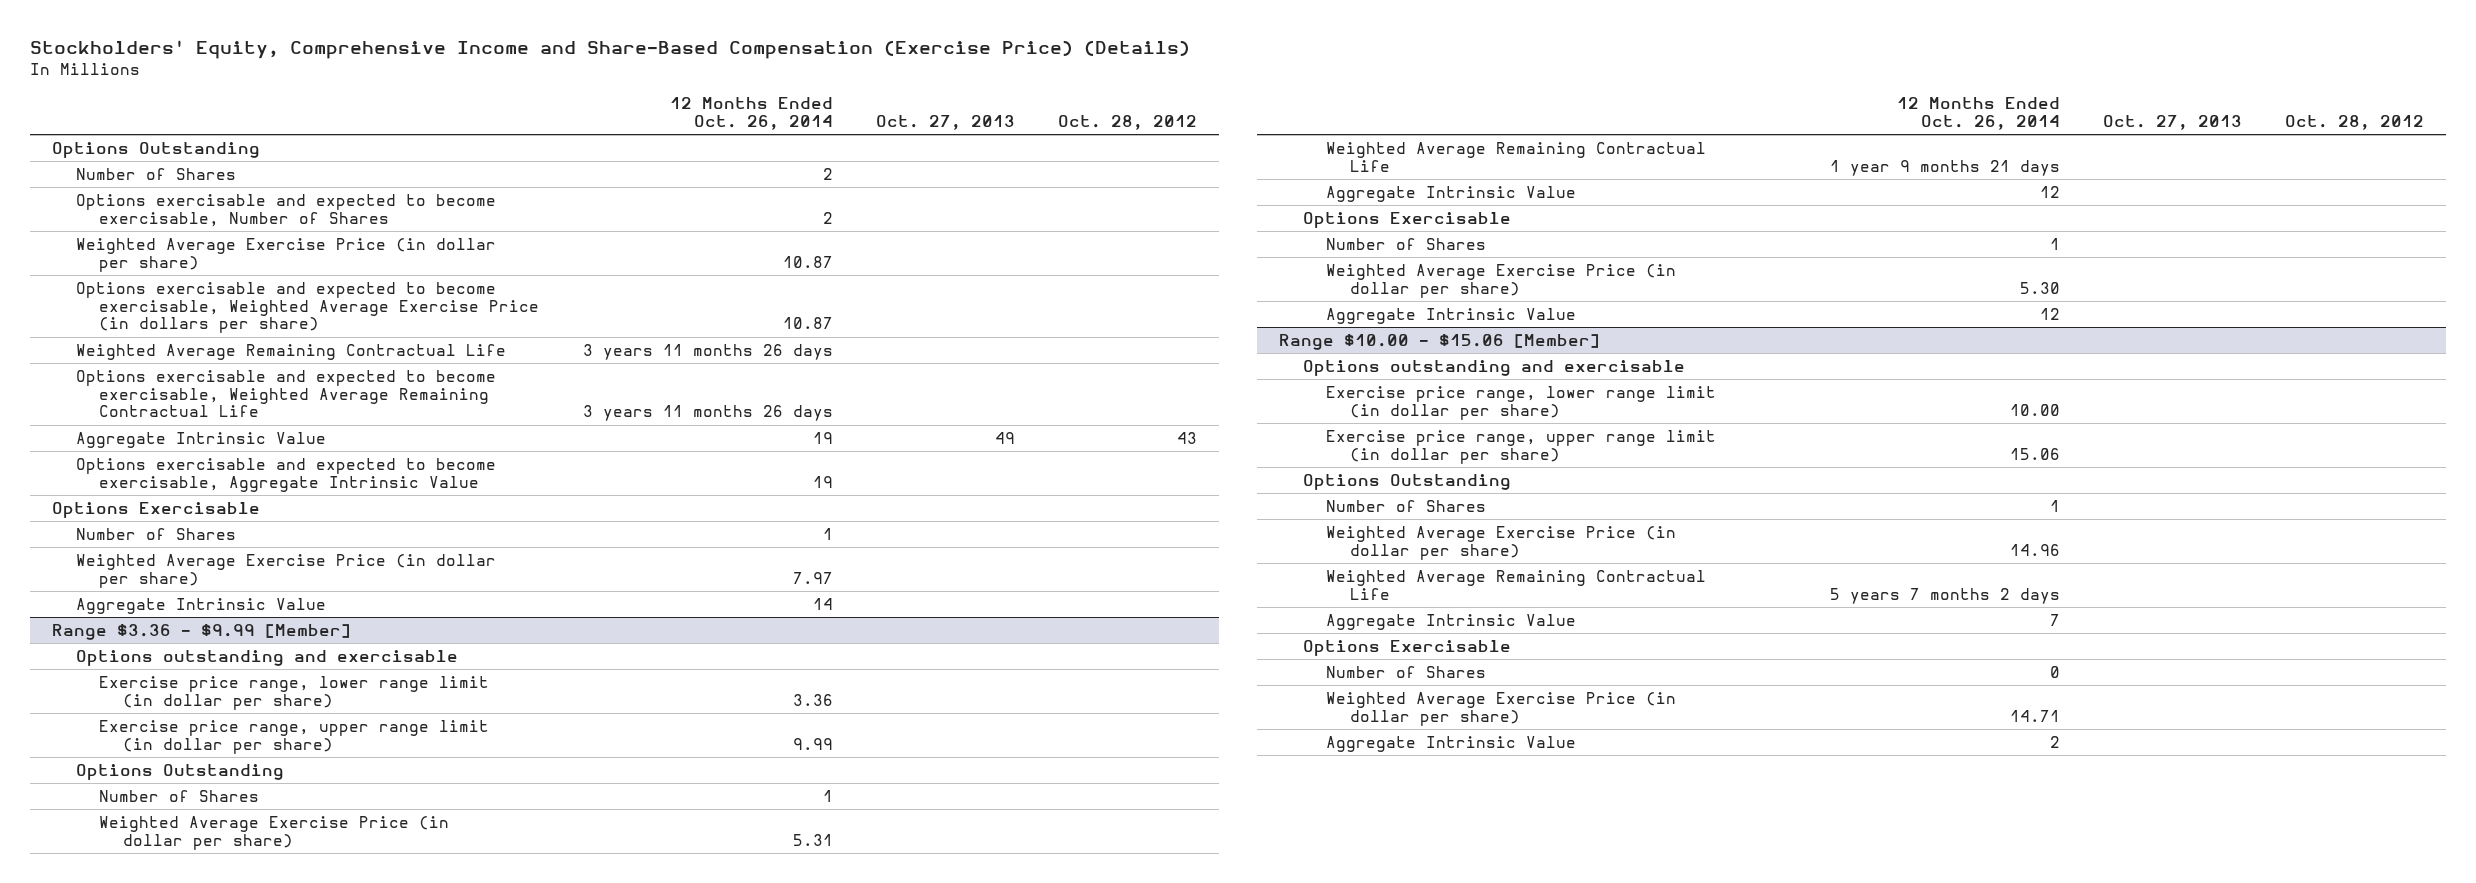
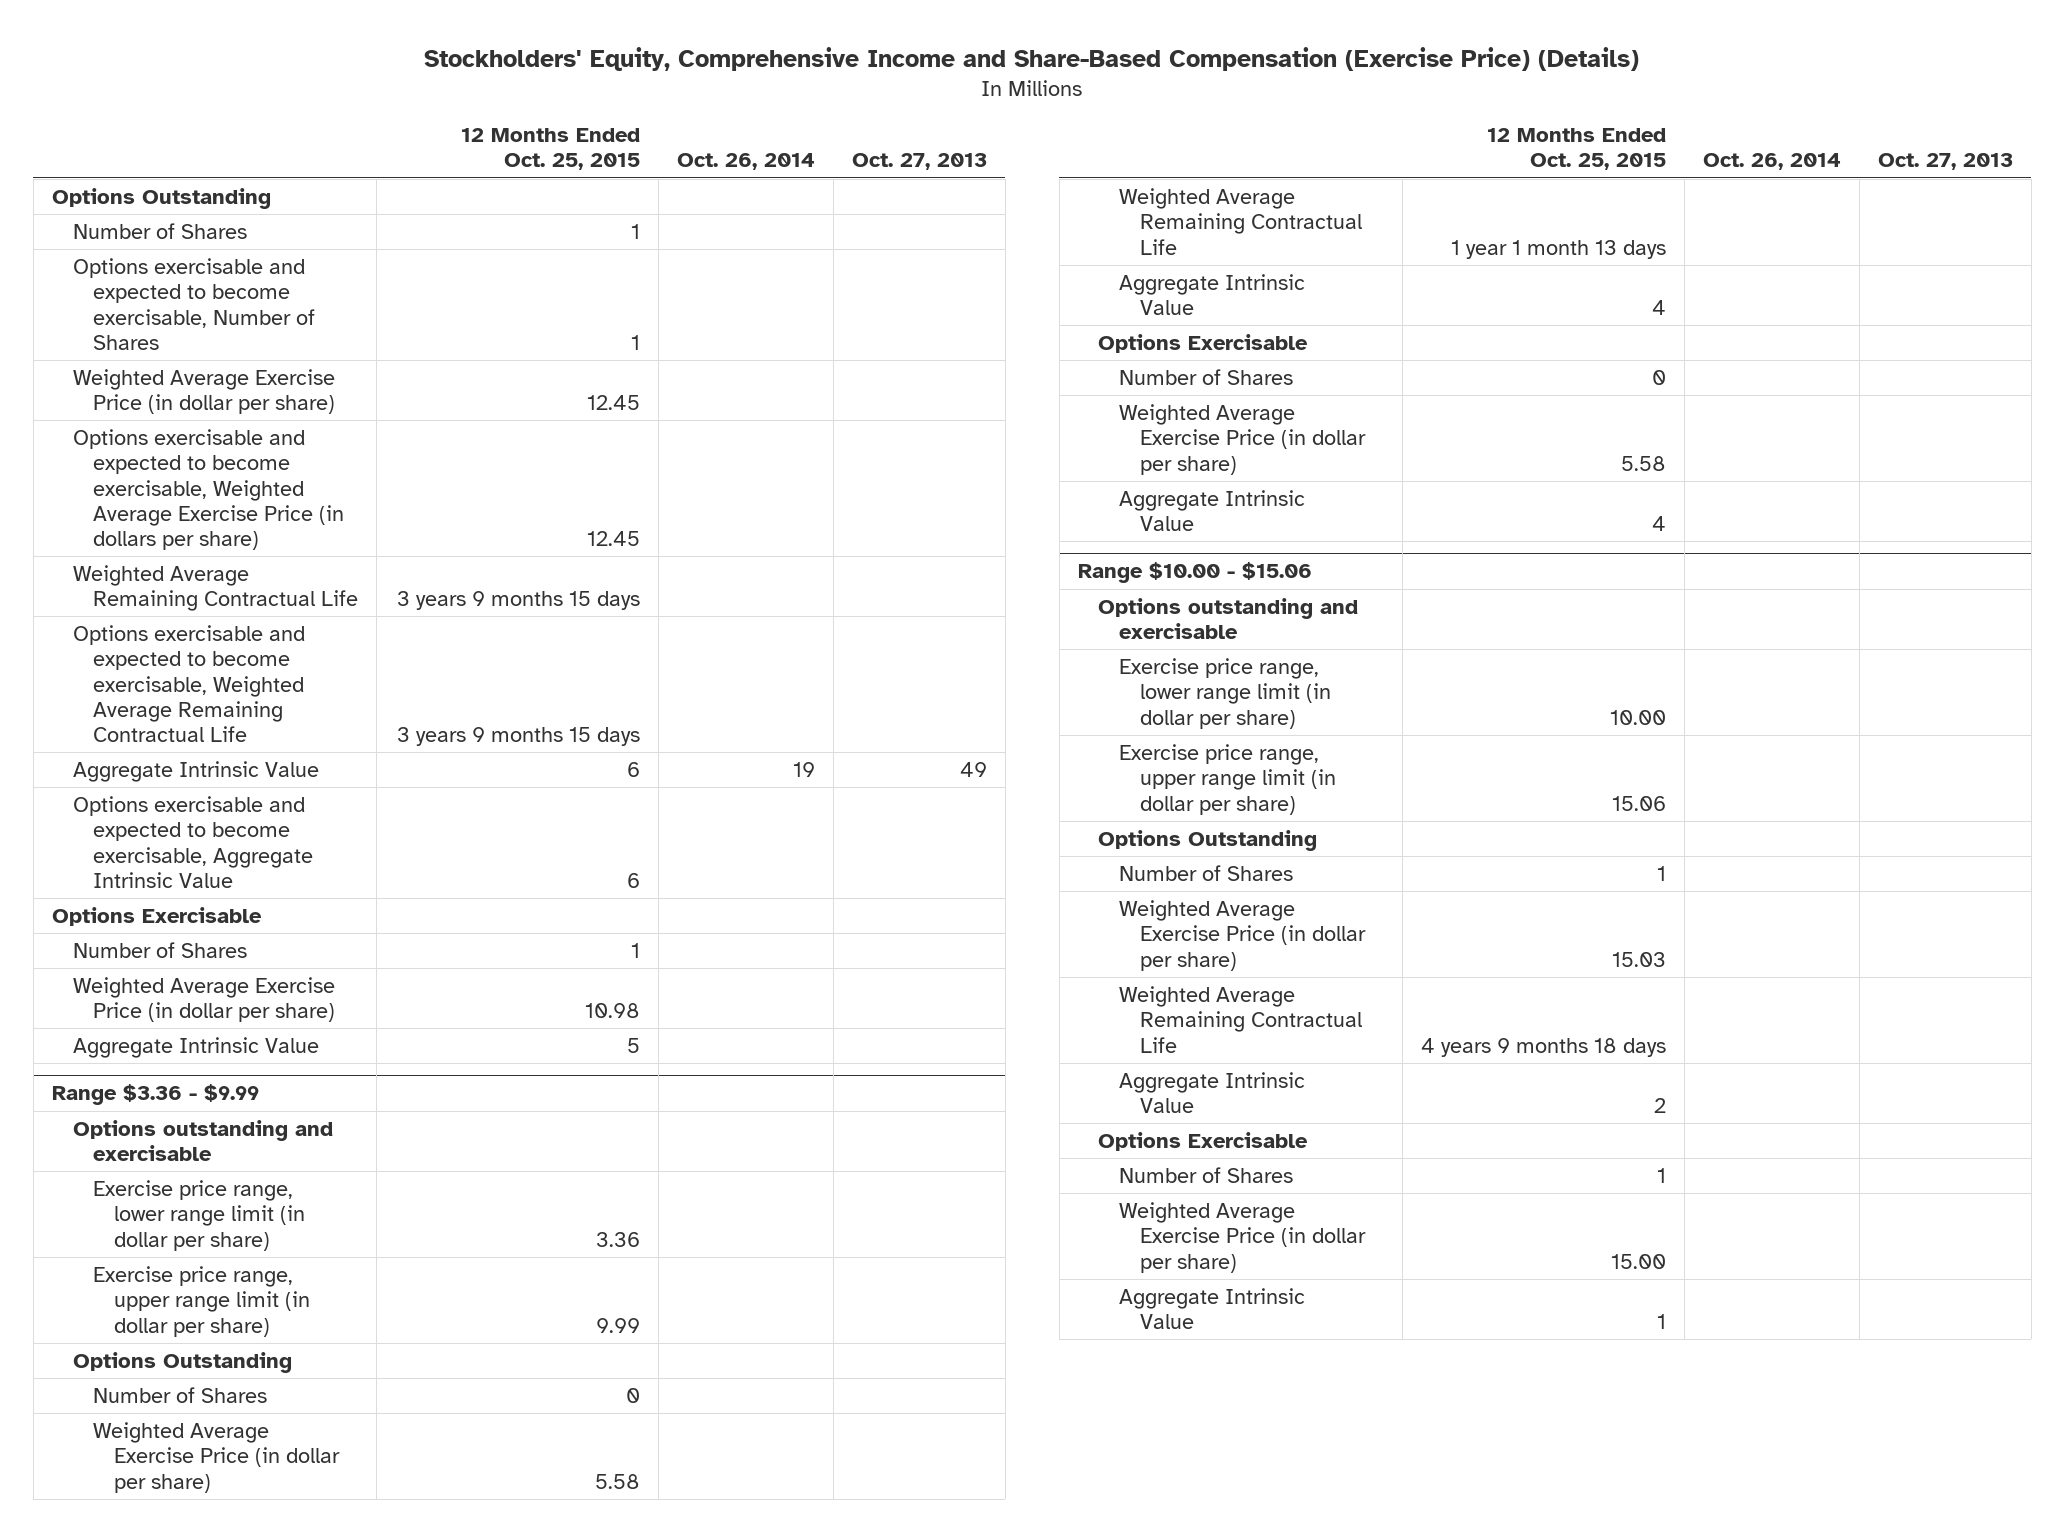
- | 12 Months Ended Oct. 26, 2014 | Oct. 27, 2013 | Oct. 28, 2012
+ | 12 Months Ended Oct. 25, 2015 | Oct. 26, 2014 | Oct. 27, 2013
- Range $3.36 - $9.99 [Member]
+ Range $3.36 - $9.99
- Range $10.00 - $15.06 [Member]
+ Range $10.00 - $15.06

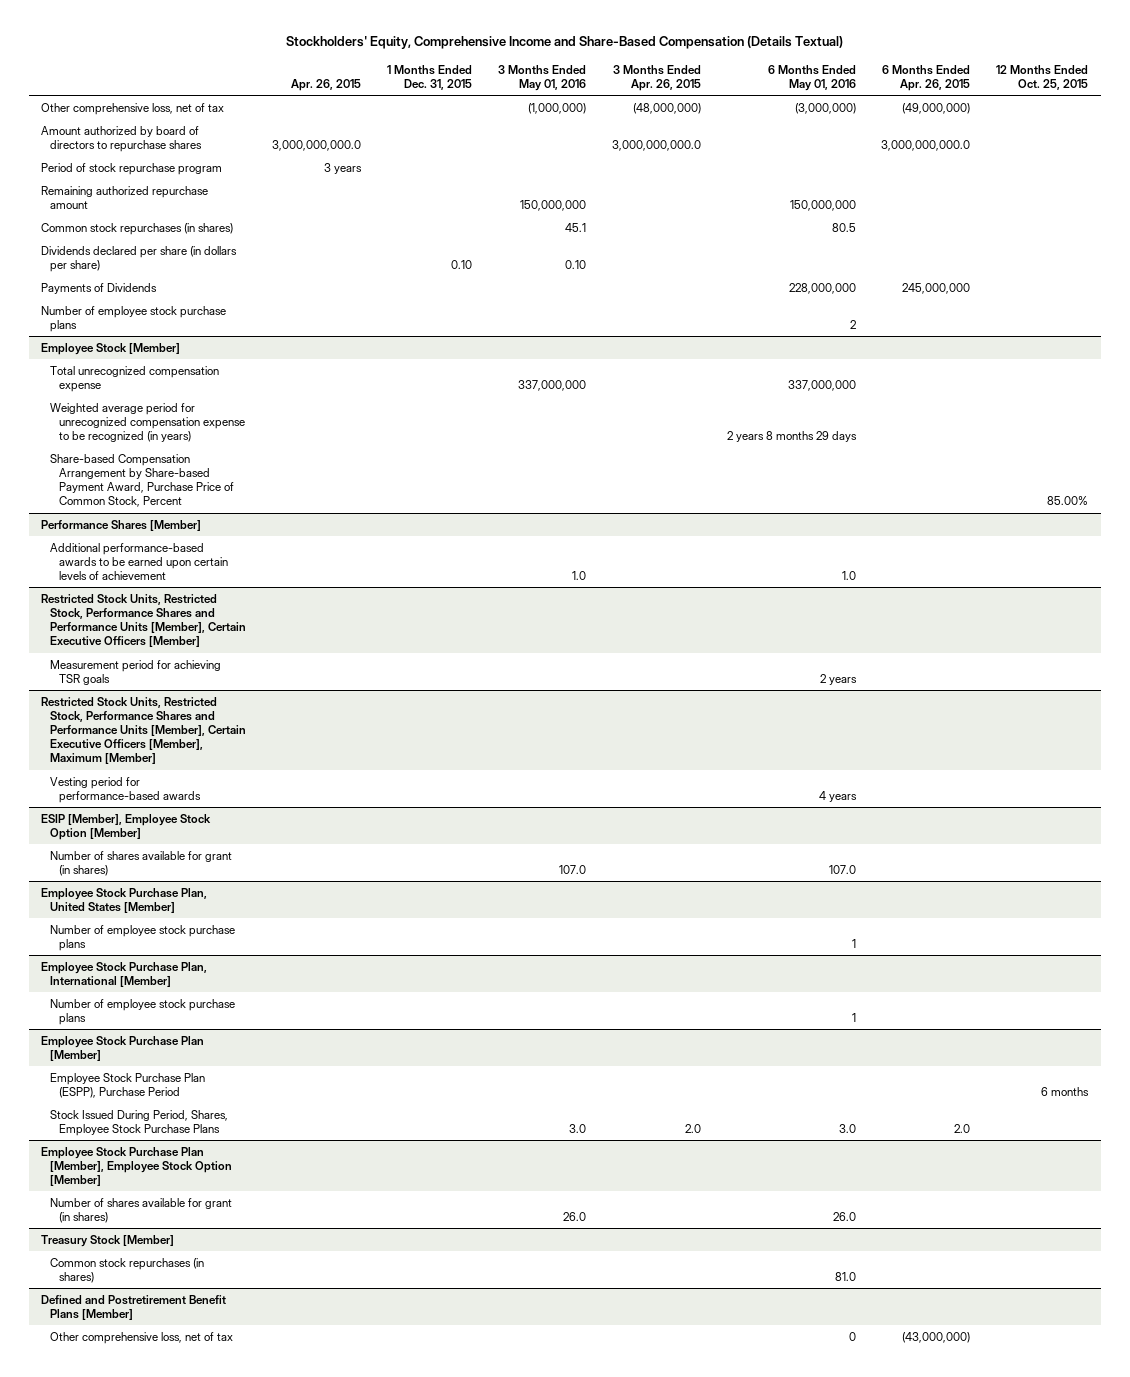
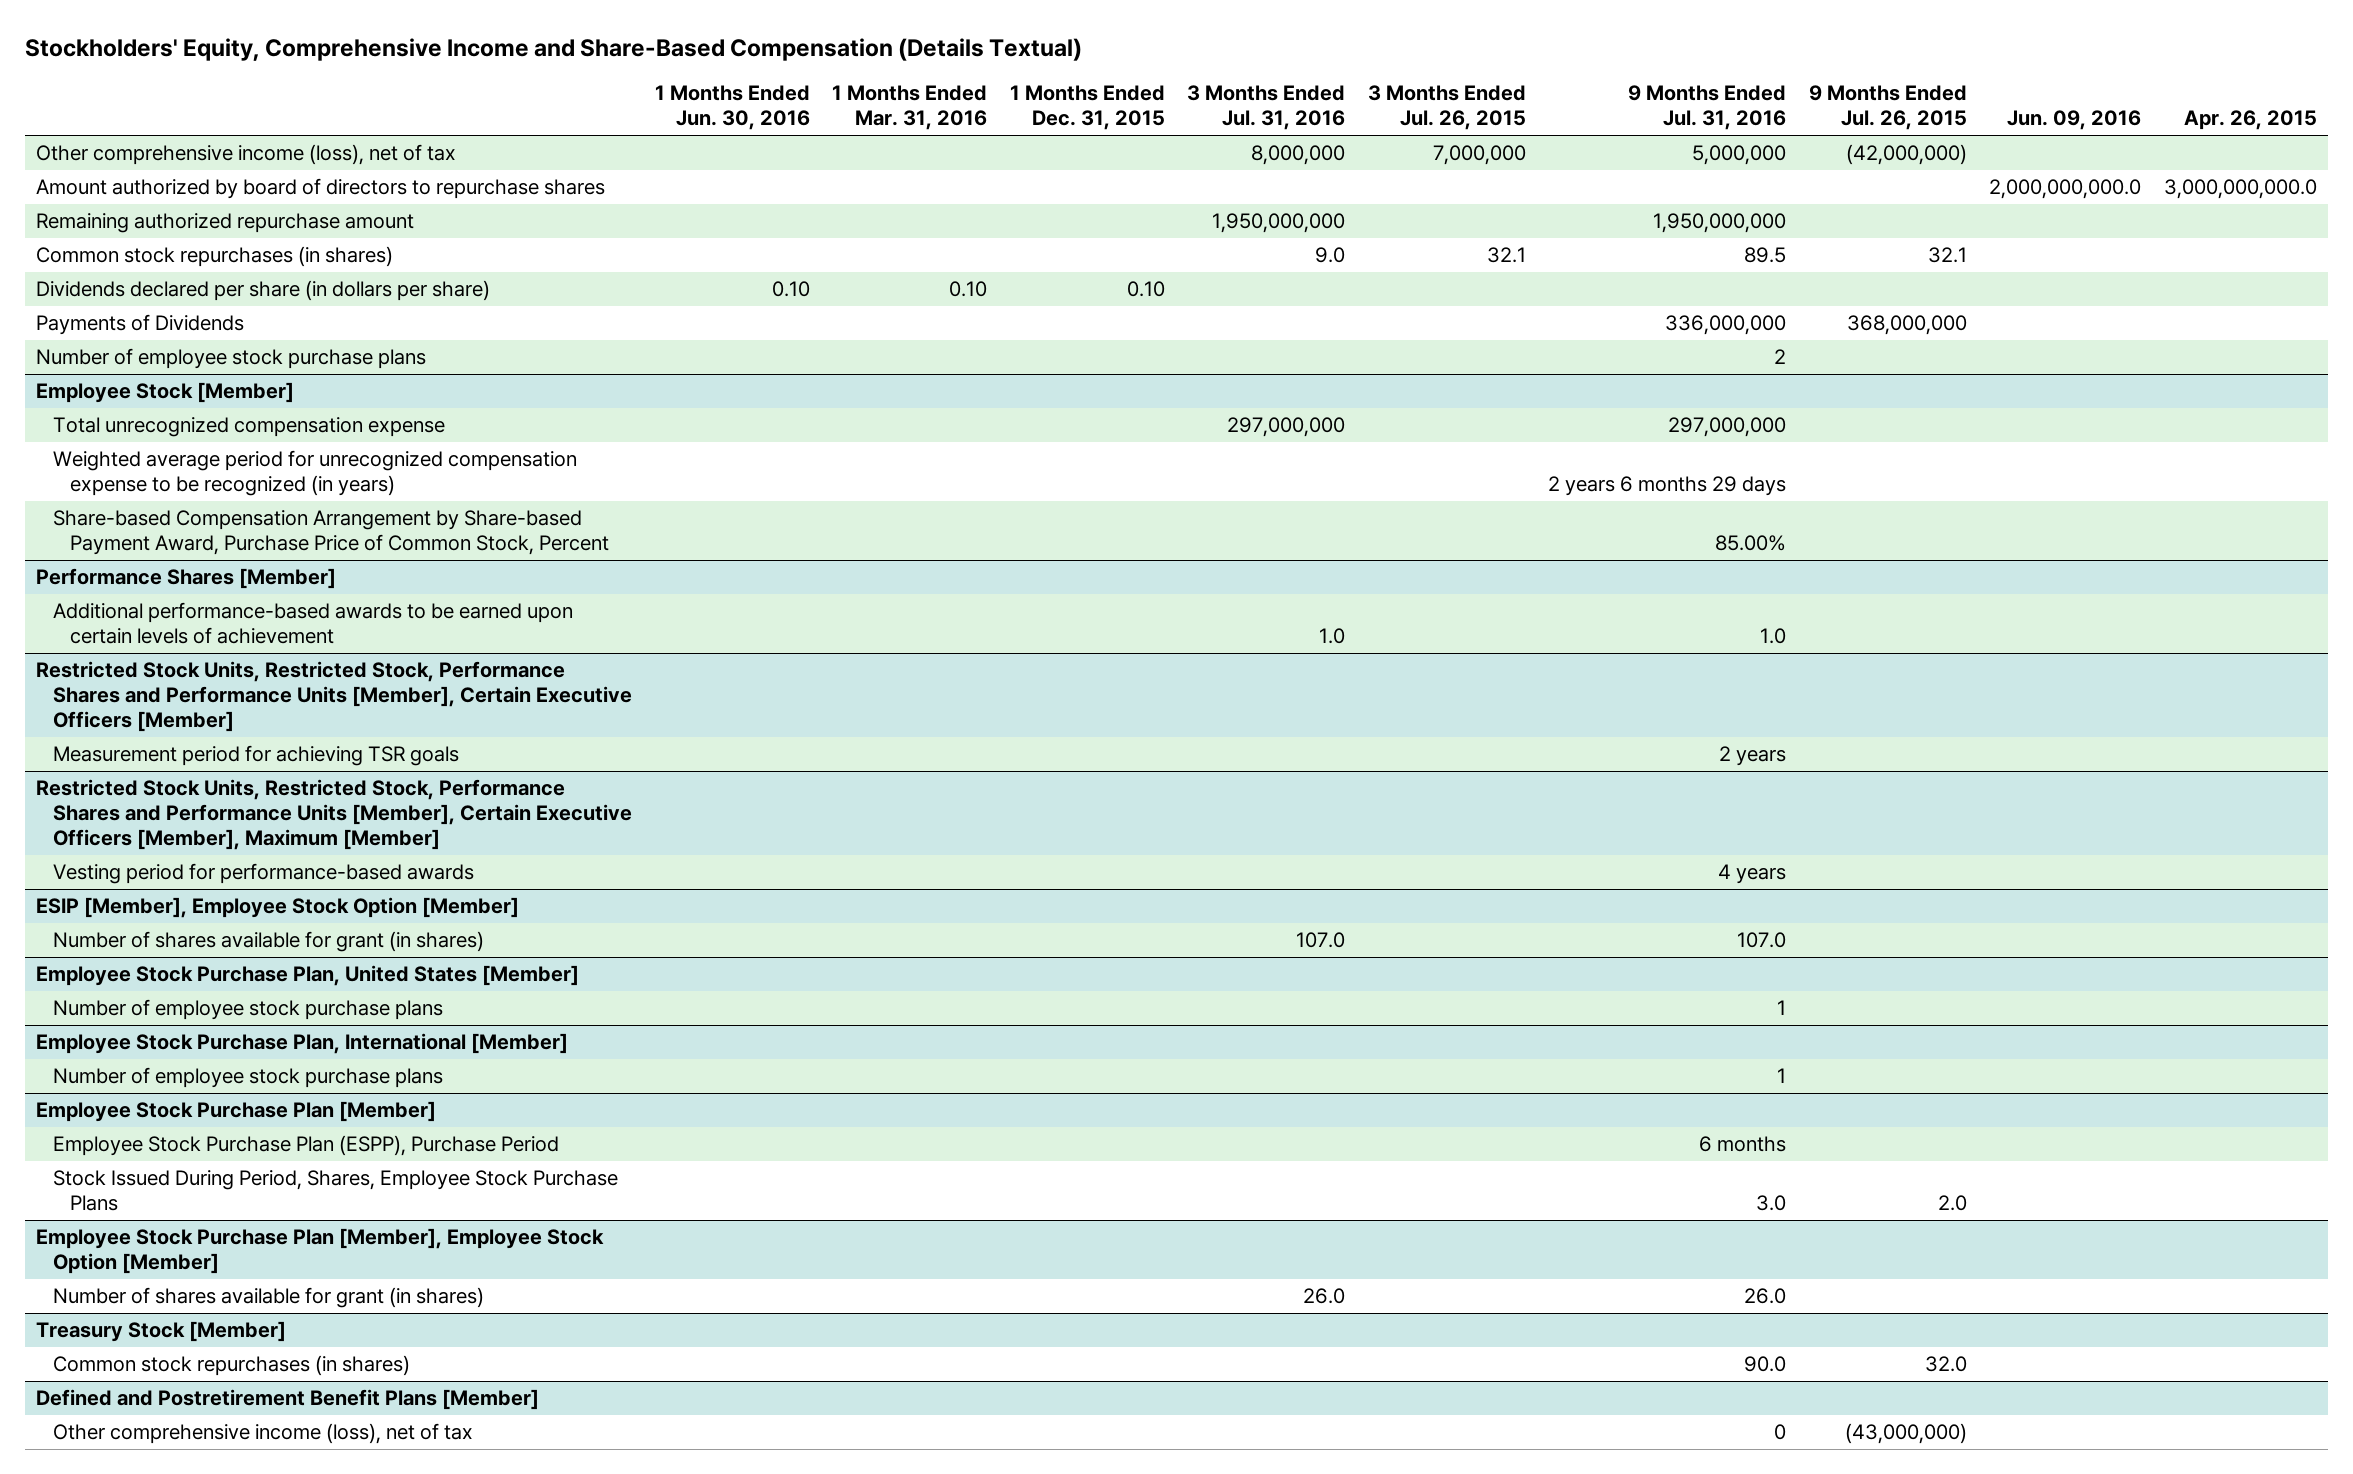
- | Apr. 26, 2015 | 1 Months Ended Dec. 31, 2015 | 3 Months Ended May 01, 2016 | 3 Months Ended Apr. 26, 2015 | 6 Months Ended May 01, 2016 | 6 Months Ended Apr. 26, 2015 | 12 Months Ended Oct. 25, 2015
+ | 1 Months Ended Jun. 30, 2016 | 1 Months Ended Mar. 31, 2016 | 1 Months Ended Dec. 31, 2015 | 3 Months Ended Jul. 31, 2016 | 3 Months Ended Jul. 26, 2015 | 9 Months Ended Jul. 31, 2016 | 9 Months Ended Jul. 26, 2015 | Jun. 09, 2016 | Apr. 26, 2015
- Other comprehensive loss, net of tax | | | (1,000,000) | (48,000,000) | (3,000,000) | (49,000,000) |
+ Other comprehensive income (loss), net of tax | | | | 8,000,000 | 7,000,000 | 5,000,000 | (42,000,000) | |
- Period of stock repurchase program | 3 years | | | | | |
@ Defined and Postretirement Benefit Plans [Member]
- Other comprehensive loss, net of tax | | | | | 0 | (43,000,000) |
+ Other comprehensive income (loss), net of tax | | | | | | 0 | (43,000,000) | |

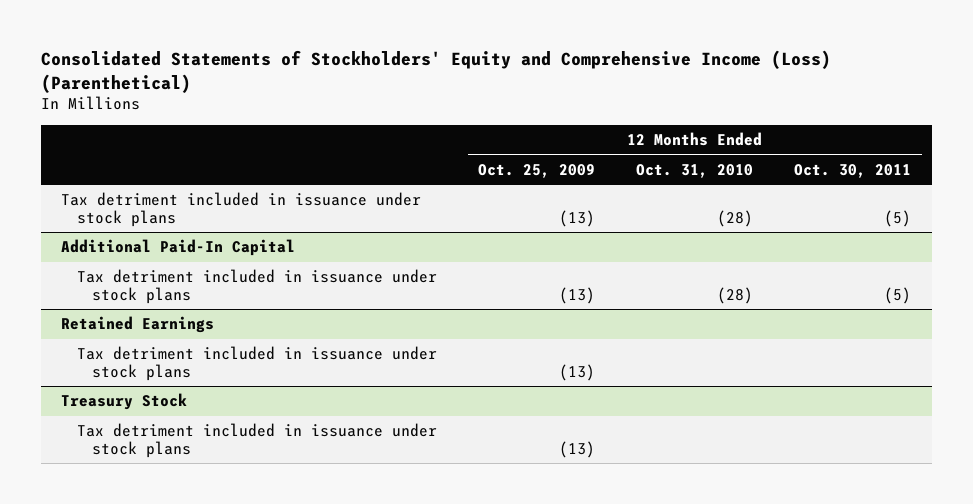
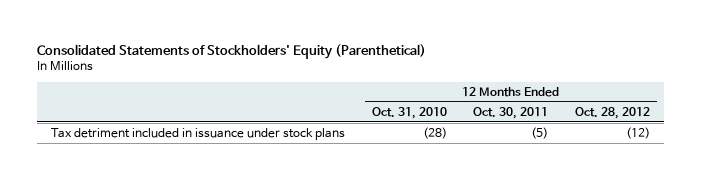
- Consolidated Statements of Stockholders' Equity and Comprehensive Income (Loss) (Parenthetical)
+ Consolidated Statements of Stockholders' Equity (Parenthetical)
- | 12 Months Ended Oct. 25, 2009 | 12 Months Ended Oct. 31, 2010 | 12 Months Ended Oct. 30, 2011
+ | 12 Months Ended Oct. 31, 2010 | 12 Months Ended Oct. 30, 2011 | 12 Months Ended Oct. 28, 2012
- Additional Paid-In Capital
- Tax detriment included in issuance under stock plans | (13) | (28) | (5)
- Retained Earnings
- Tax detriment included in issuance under stock plans | (13) | |
- Treasury Stock
- Tax detriment included in issuance under stock plans | (13) | |

